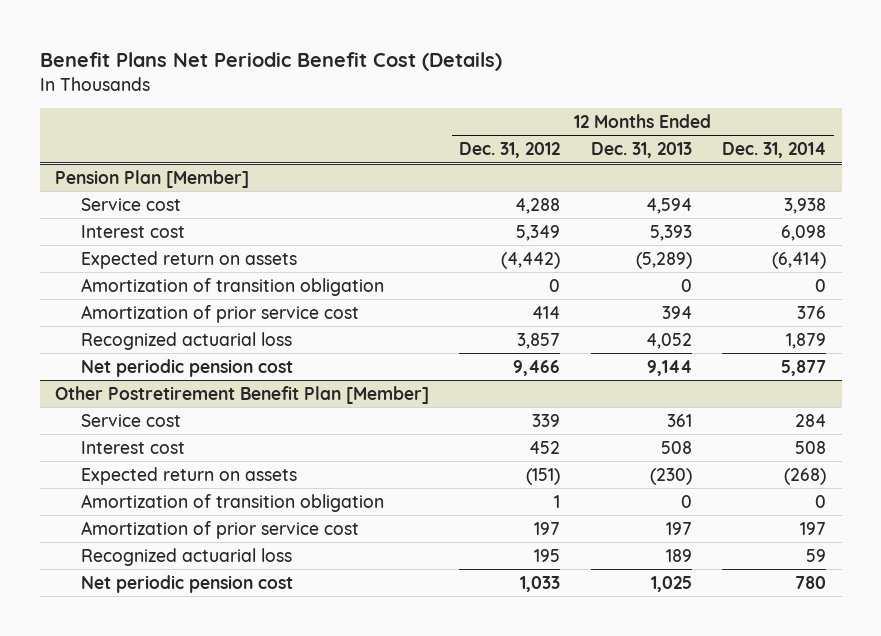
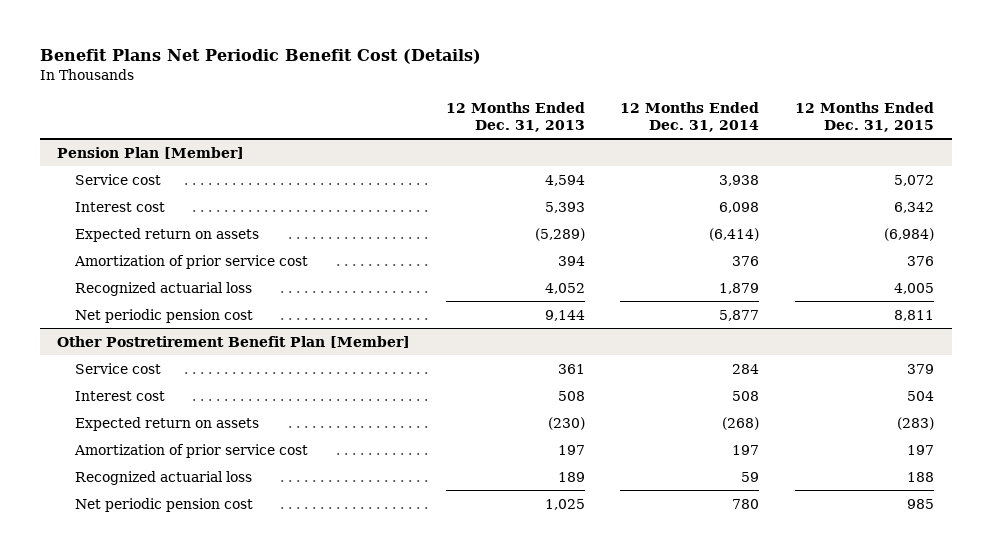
- | 12 Months Ended Dec. 31, 2012 | 12 Months Ended Dec. 31, 2013 | 12 Months Ended Dec. 31, 2014
+ | 12 Months Ended Dec. 31, 2013 | 12 Months Ended Dec. 31, 2014 | 12 Months Ended Dec. 31, 2015
@ Pension Plan [Member]
- Amortization of transition obligation | 0 | 0 | 0
@ Other Postretirement Benefit Plan [Member]
- Amortization of transition obligation | 1 | 0 | 0

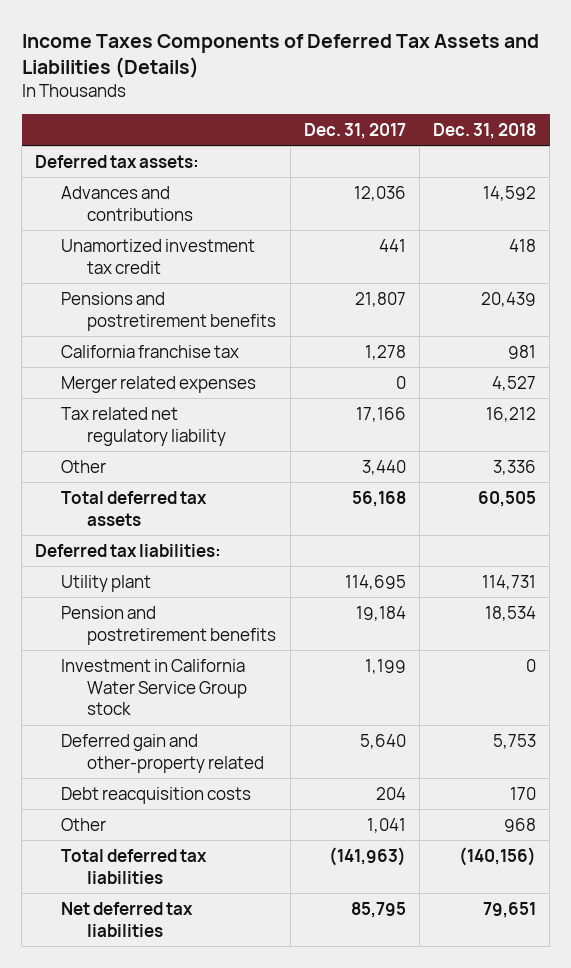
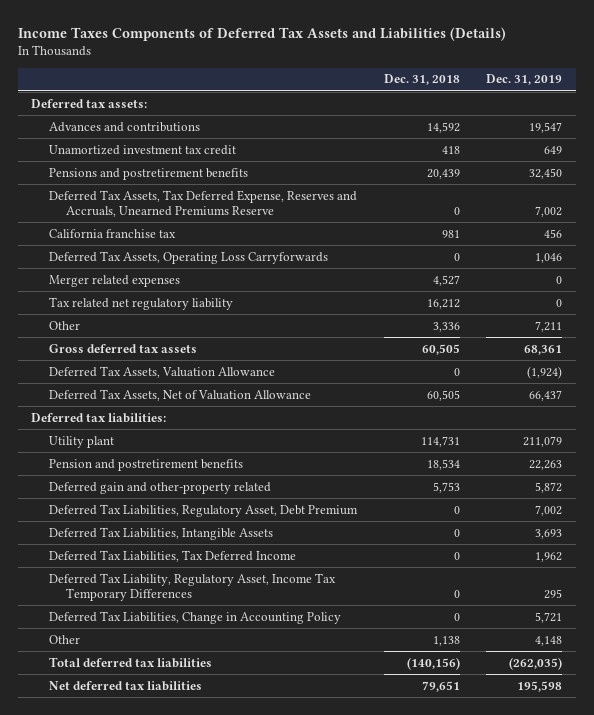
- | Dec. 31, 2017 | Dec. 31, 2018
+ | Dec. 31, 2018 | Dec. 31, 2019
+ Deferred Tax Assets, Tax Deferred Expense, Reserves and Accruals, Unearned Premiums Reserve | 0 | 7,002
+ Deferred Tax Assets, Operating Loss Carryforwards | 0 | 1,046
- Total deferred tax assets | 56,168 | 60,505
+ Gross deferred tax assets | 60,505 | 68,361
+ Deferred Tax Assets, Valuation Allowance | 0 | (1,924)
+ Deferred Tax Assets, Net of Valuation Allowance | 60,505 | 66,437
- Investment in California Water Service Group stock | 1,199 | 0
- Debt reacquisition costs | 204 | 170
- Other | 1,041 | 968
+ Deferred Tax Liabilities, Regulatory Asset, Debt Premium | 0 | 7,002
+ Deferred Tax Liabilities, Intangible Assets | 0 | 3,693
+ Deferred Tax Liabilities, Tax Deferred Income | 0 | 1,962
+ Deferred Tax Liability, Regulatory Asset, Income Tax Temporary Differences | 0 | 295
+ Deferred Tax Liabilities, Change in Accounting Policy | 0 | 5,721
+ Other | 1,138 | 4,148

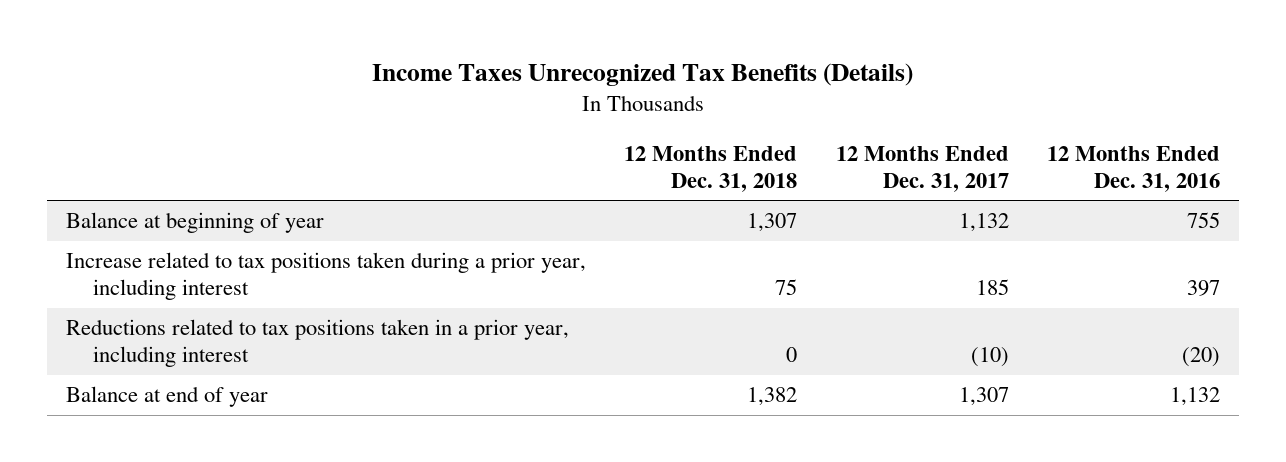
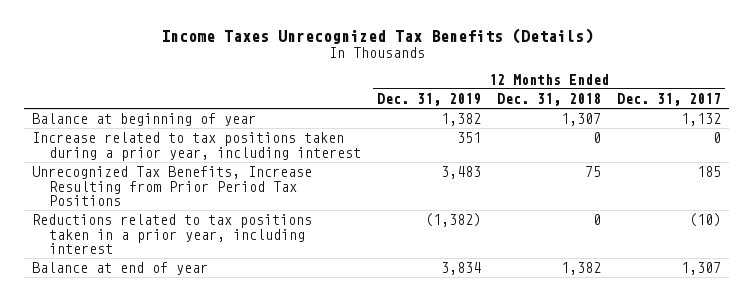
- | 12 Months Ended Dec. 31, 2018 | 12 Months Ended Dec. 31, 2017 | 12 Months Ended Dec. 31, 2016
+ | 12 Months Ended Dec. 31, 2019 | 12 Months Ended Dec. 31, 2018 | 12 Months Ended Dec. 31, 2017
- Increase related to tax positions taken during a prior year, including interest | 75 | 185 | 397
+ Increase related to tax positions taken during a prior year, including interest | 351 | 0 | 0
+ Unrecognized Tax Benefits, Increase Resulting from Prior Period Tax Positions | 3,483 | 75 | 185

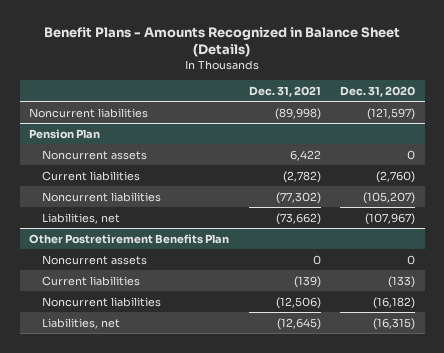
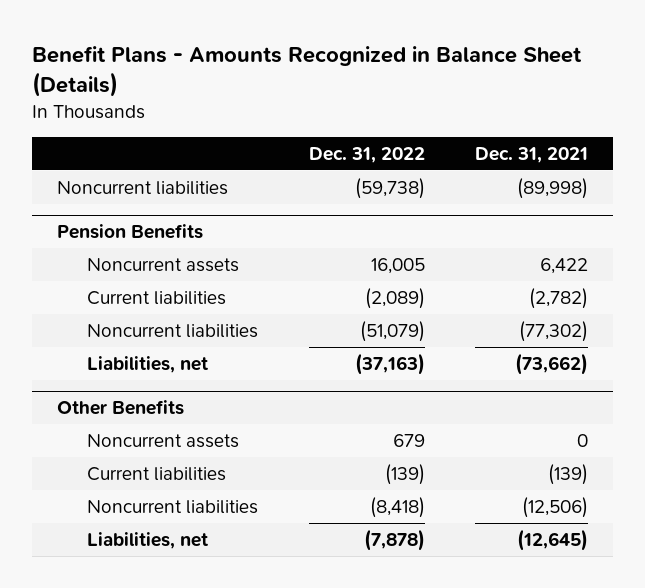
- | Dec. 31, 2021 | Dec. 31, 2020
+ | Dec. 31, 2022 | Dec. 31, 2021
- Pension Plan
+ Pension Benefits
- Other Postretirement Benefits Plan
+ Other Benefits

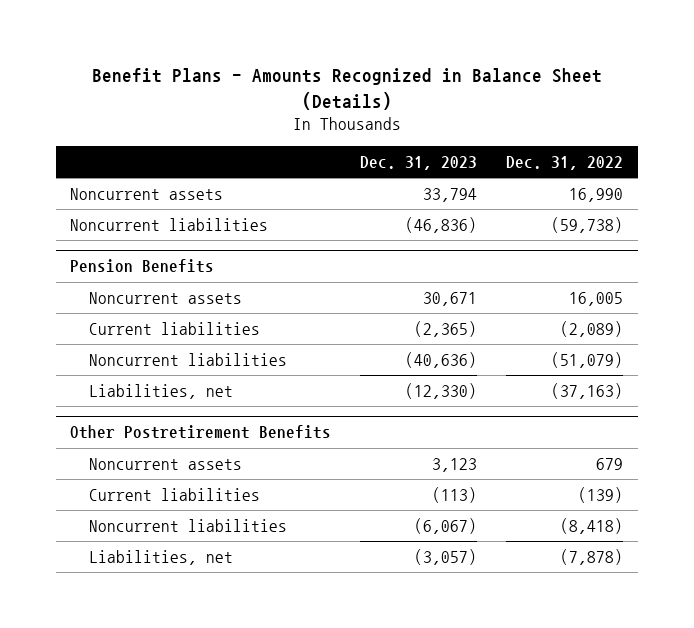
- | Dec. 31, 2022 | Dec. 31, 2021
+ | Dec. 31, 2023 | Dec. 31, 2022
+ Noncurrent assets | 33,794 | 16,990
- Other Benefits
+ Other Postretirement Benefits

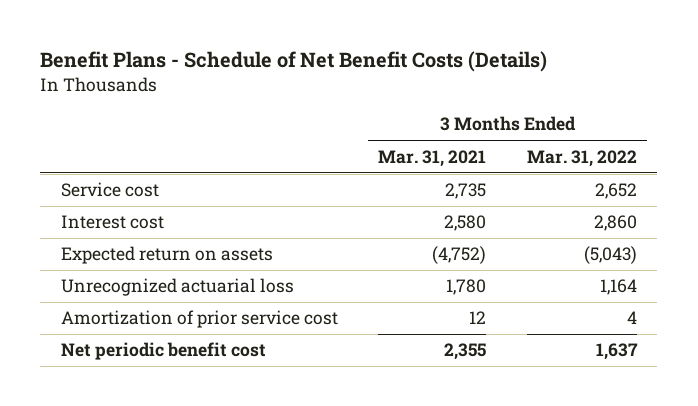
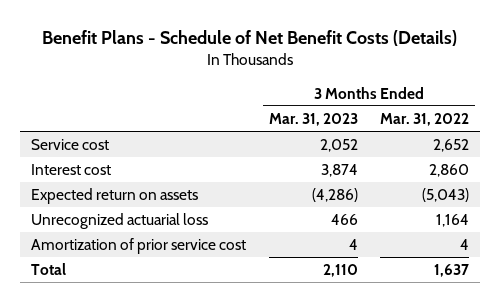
- | 3 Months Ended Mar. 31, 2021 | 3 Months Ended Mar. 31, 2022
+ | 3 Months Ended Mar. 31, 2023 | 3 Months Ended Mar. 31, 2022
- Net periodic benefit cost | 2,355 | 1,637
+ Total | 2,110 | 1,637

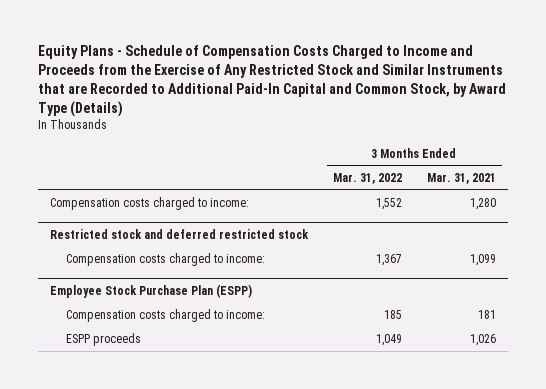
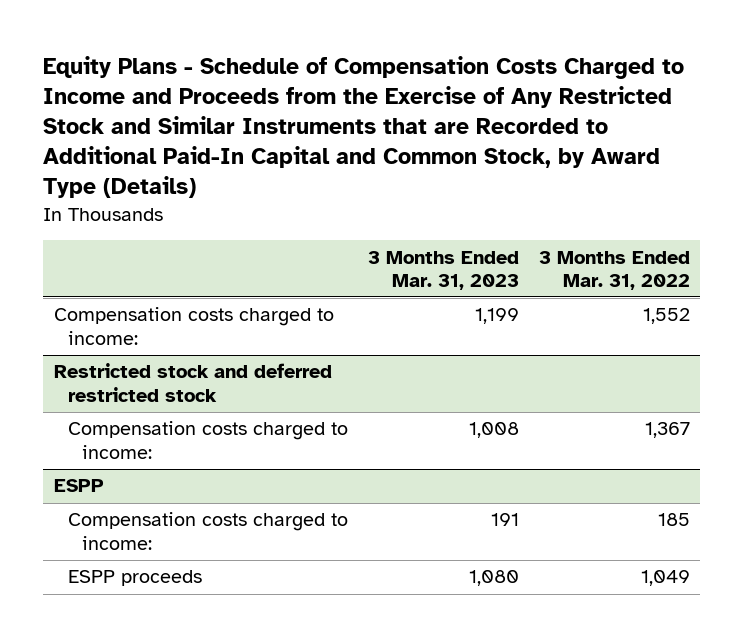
- | 3 Months Ended Mar. 31, 2022 | 3 Months Ended Mar. 31, 2021
+ | 3 Months Ended Mar. 31, 2023 | 3 Months Ended Mar. 31, 2022
- Employee Stock Purchase Plan (ESPP)
+ ESPP

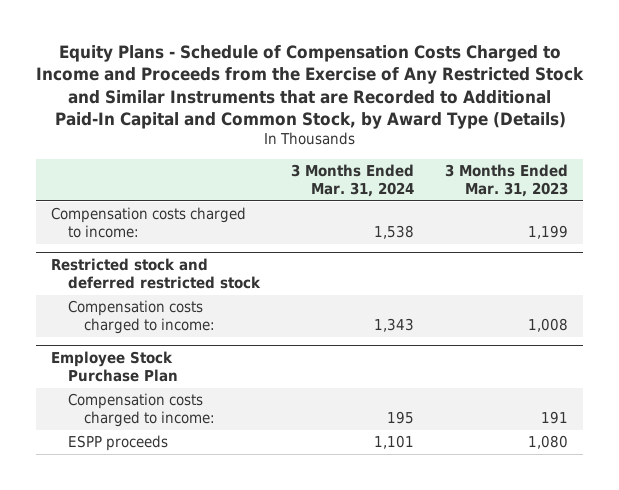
- | 3 Months Ended Mar. 31, 2023 | 3 Months Ended Mar. 31, 2022
+ | 3 Months Ended Mar. 31, 2024 | 3 Months Ended Mar. 31, 2023
- ESPP
+ Employee Stock Purchase Plan

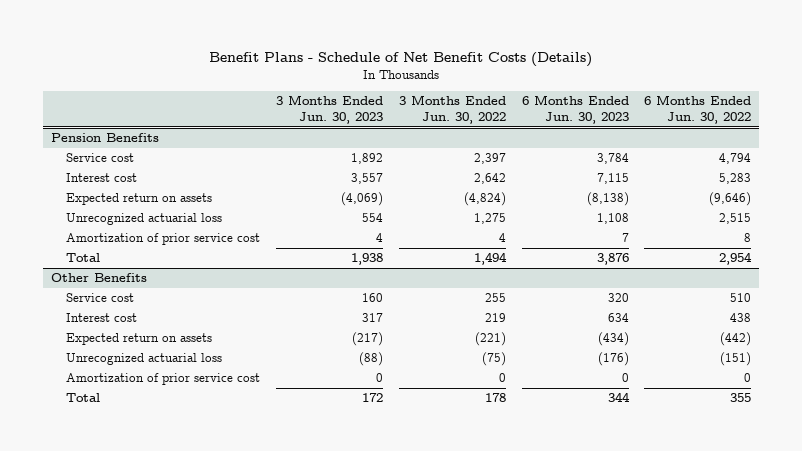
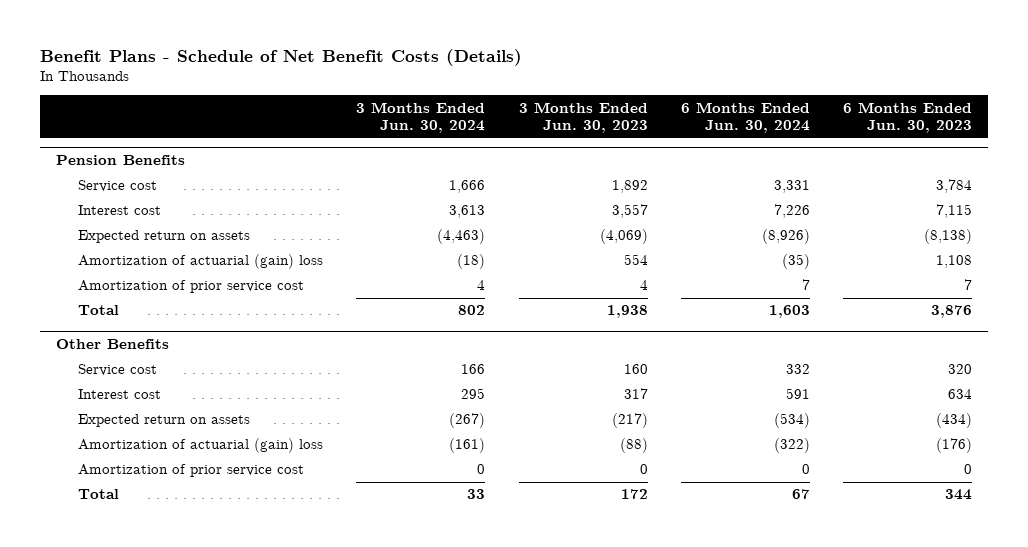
- | 3 Months Ended Jun. 30, 2023 | 3 Months Ended Jun. 30, 2022 | 6 Months Ended Jun. 30, 2023 | 6 Months Ended Jun. 30, 2022
+ | 3 Months Ended Jun. 30, 2024 | 3 Months Ended Jun. 30, 2023 | 6 Months Ended Jun. 30, 2024 | 6 Months Ended Jun. 30, 2023
@ Pension Benefits
- Unrecognized actuarial loss | 554 | 1,275 | 1,108 | 2,515
+ Amortization of actuarial (gain) loss | (18) | 554 | (35) | 1,108
@ Other Benefits
- Unrecognized actuarial loss | (88) | (75) | (176) | (151)
+ Amortization of actuarial (gain) loss | (161) | (88) | (322) | (176)

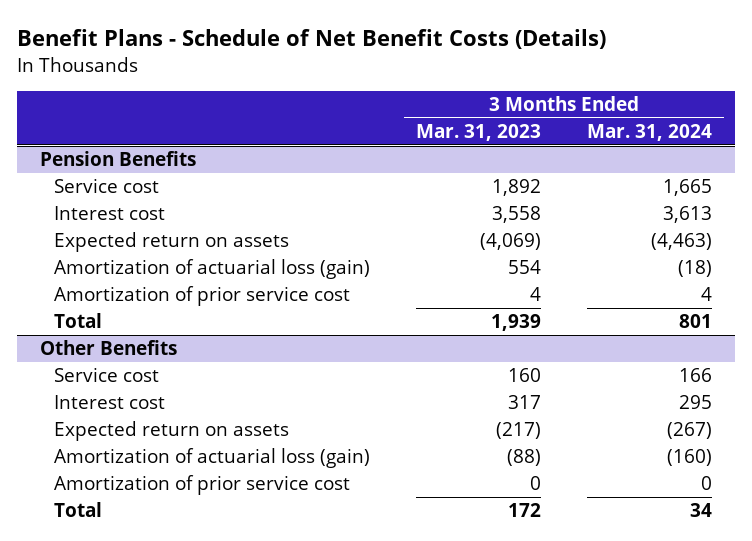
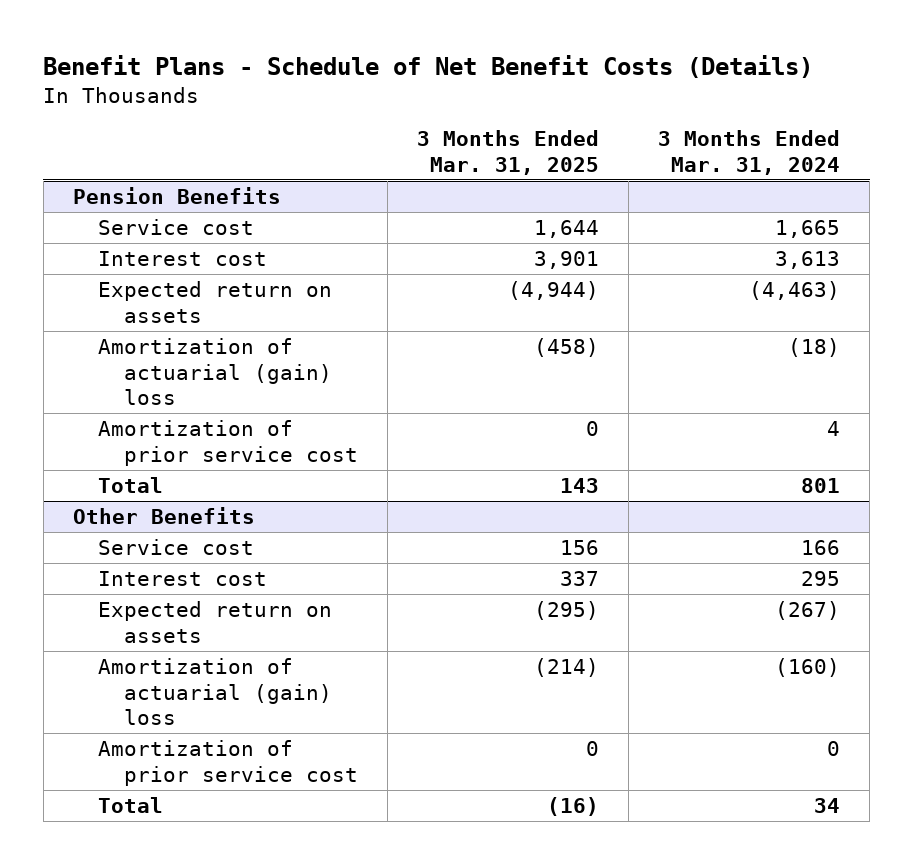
- | 3 Months Ended Mar. 31, 2023 | 3 Months Ended Mar. 31, 2024
+ | 3 Months Ended Mar. 31, 2025 | 3 Months Ended Mar. 31, 2024
@ Pension Benefits
- Amortization of actuarial loss (gain) | 554 | (18)
+ Amortization of actuarial (gain) loss | (458) | (18)
@ Other Benefits
- Amortization of actuarial loss (gain) | (88) | (160)
+ Amortization of actuarial (gain) loss | (214) | (160)

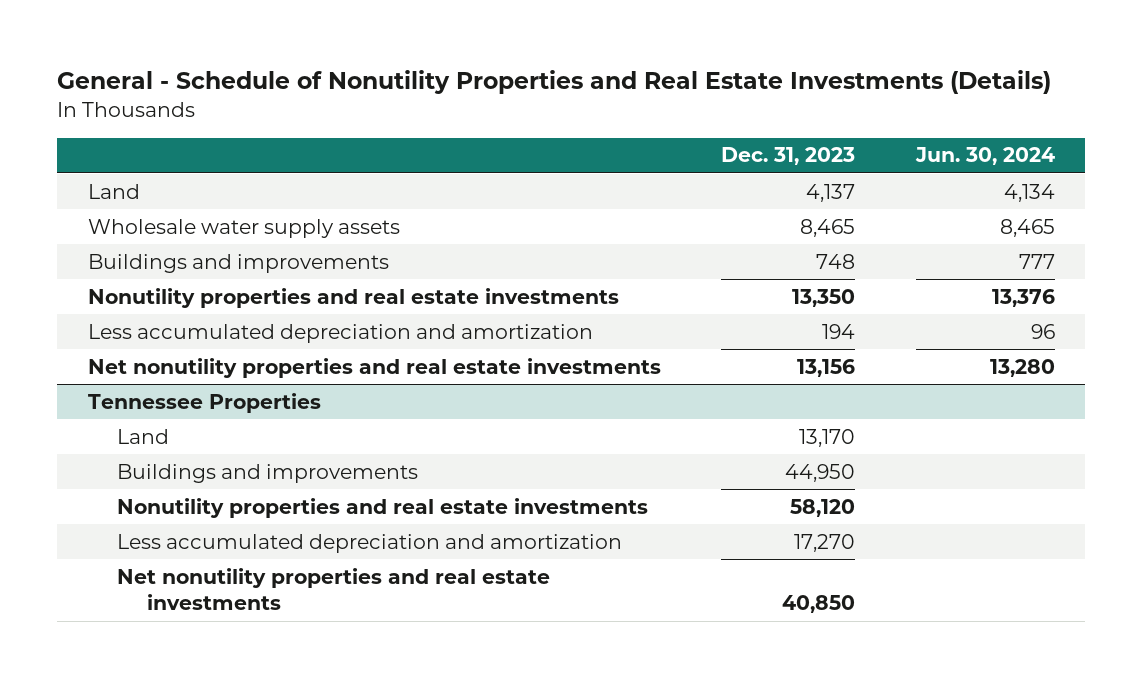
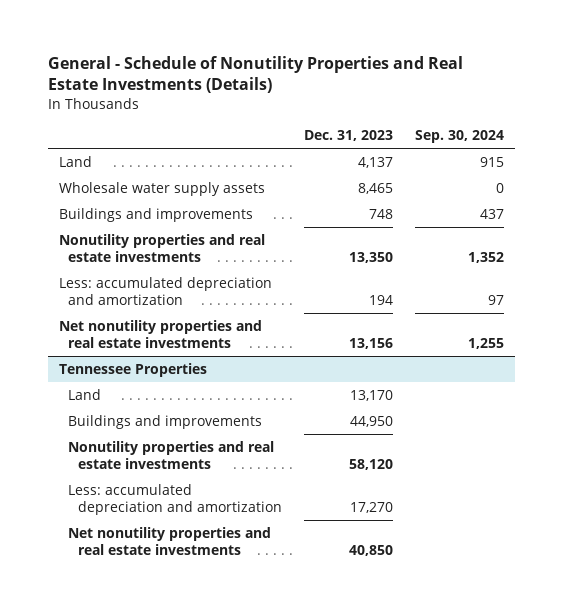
- | Dec. 31, 2023 | Jun. 30, 2024
+ | Dec. 31, 2023 | Sep. 30, 2024
- Less accumulated depreciation and amortization | 194 | 96
+ Less: accumulated depreciation and amortization | 194 | 97
@ Tennessee Properties
- Less accumulated depreciation and amortization | 17,270 |
+ Less: accumulated depreciation and amortization | 17,270 |

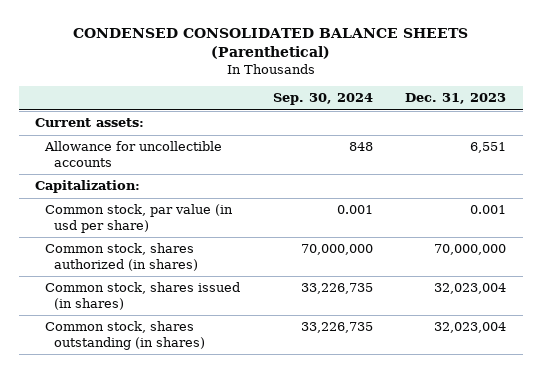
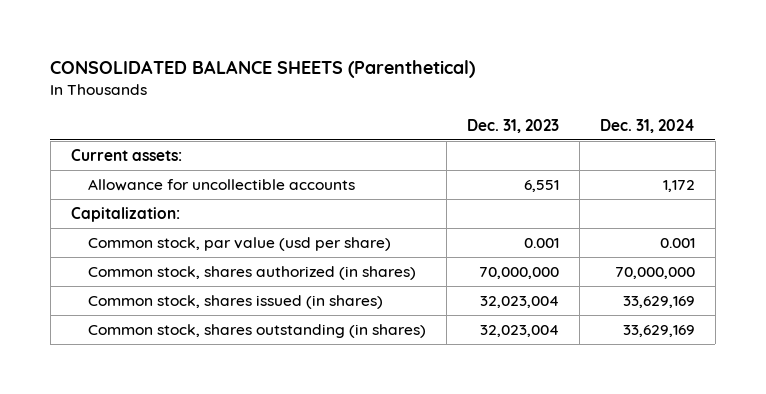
- CONDENSED CONSOLIDATED BALANCE SHEETS (Parenthetical)
+ CONSOLIDATED BALANCE SHEETS (Parenthetical)
- | Sep. 30, 2024 | Dec. 31, 2023
+ | Dec. 31, 2023 | Dec. 31, 2024
- Common stock, par value (in usd per share) | 0.001 | 0.001
+ Common stock, par value (usd per share) | 0.001 | 0.001

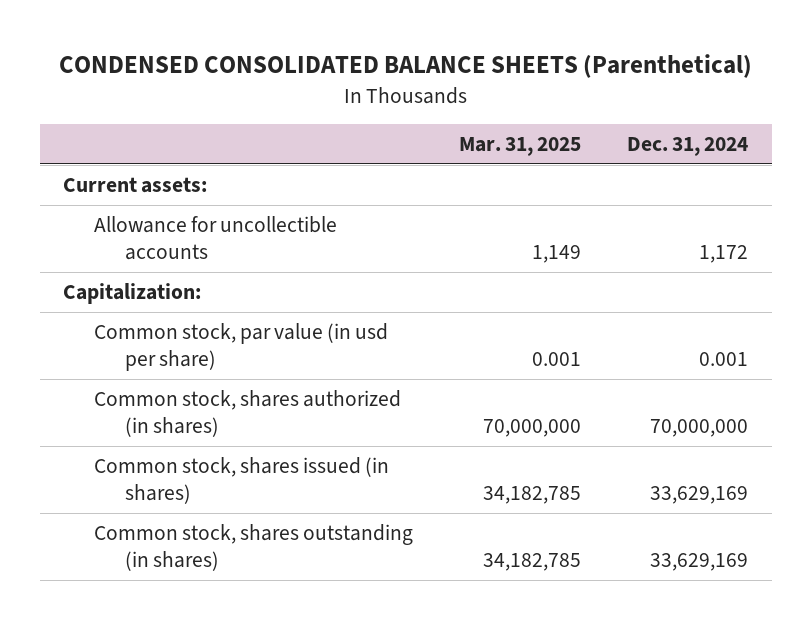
- CONSOLIDATED BALANCE SHEETS (Parenthetical)
+ CONDENSED CONSOLIDATED BALANCE SHEETS (Parenthetical)
- | Dec. 31, 2023 | Dec. 31, 2024
+ | Mar. 31, 2025 | Dec. 31, 2024
- Common stock, par value (usd per share) | 0.001 | 0.001
+ Common stock, par value (in usd per share) | 0.001 | 0.001

